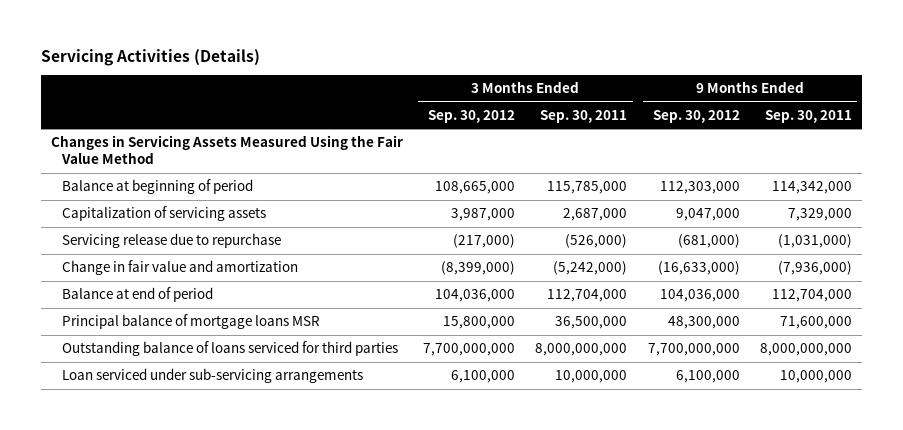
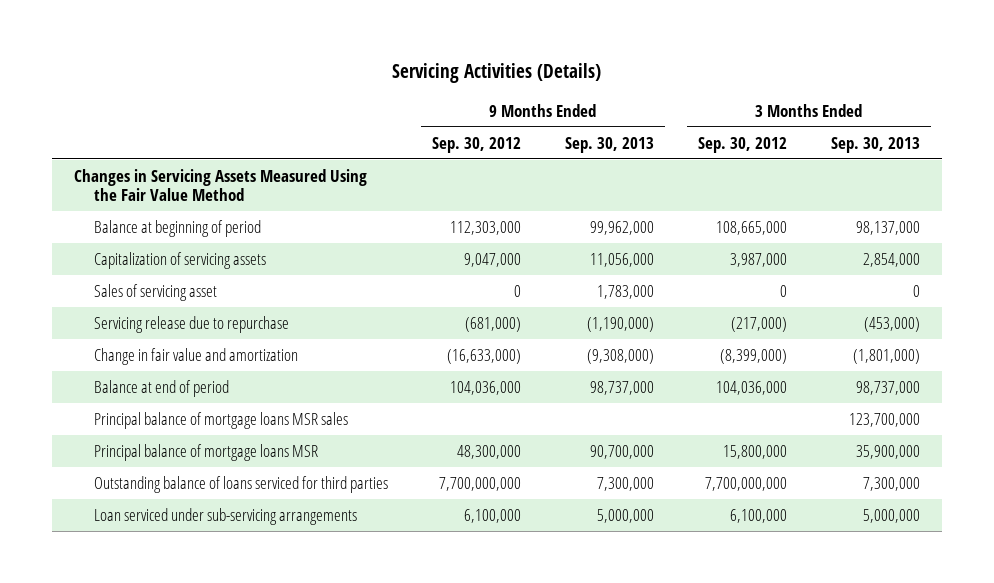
- | 3 Months Ended Sep. 30, 2012 | 3 Months Ended Sep. 30, 2011 | 9 Months Ended Sep. 30, 2012 | 9 Months Ended Sep. 30, 2011
+ | 9 Months Ended Sep. 30, 2012 | 9 Months Ended Sep. 30, 2013 | 3 Months Ended Sep. 30, 2012 | 3 Months Ended Sep. 30, 2013
+ Sales of servicing asset | 0 | 1,783,000 | 0 | 0
+ Principal balance of mortgage loans MSR sales | | | | 123,700,000

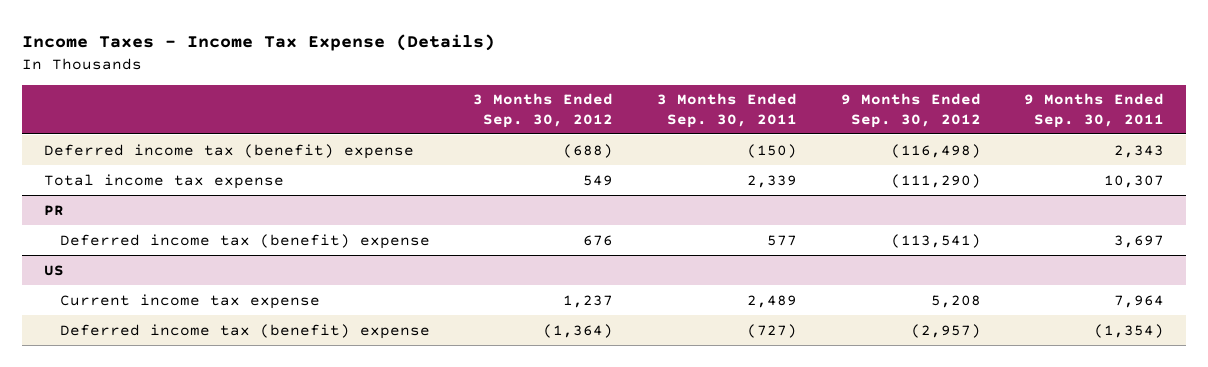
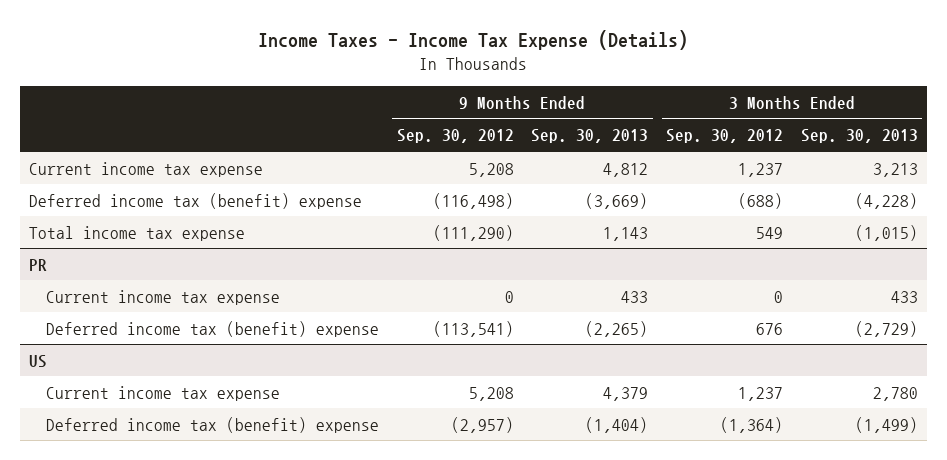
- | 3 Months Ended Sep. 30, 2012 | 3 Months Ended Sep. 30, 2011 | 9 Months Ended Sep. 30, 2012 | 9 Months Ended Sep. 30, 2011
+ | 9 Months Ended Sep. 30, 2012 | 9 Months Ended Sep. 30, 2013 | 3 Months Ended Sep. 30, 2012 | 3 Months Ended Sep. 30, 2013
+ Current income tax expense | 5,208 | 4,812 | 1,237 | 3,213
@ PR
+ Current income tax expense | 0 | 433 | 0 | 433

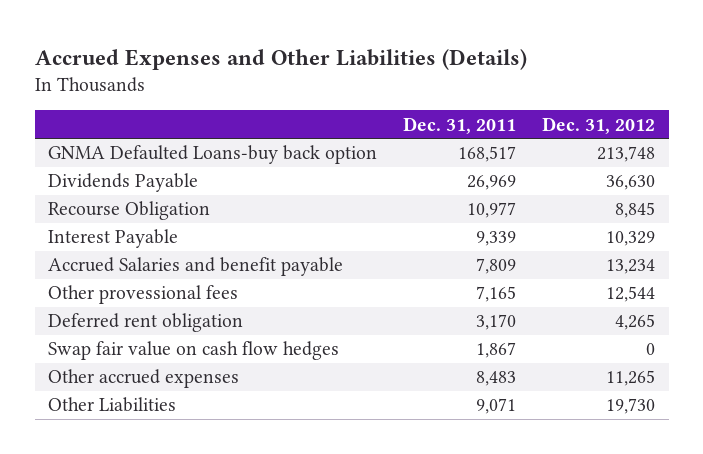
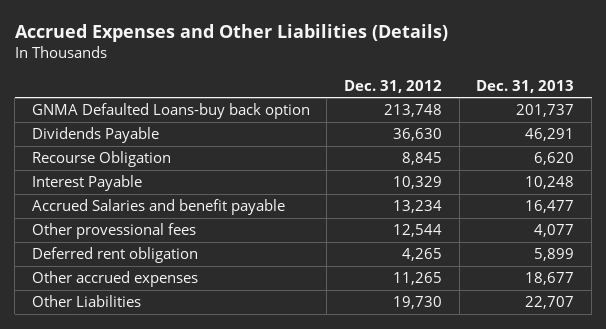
- | Dec. 31, 2011 | Dec. 31, 2012
+ | Dec. 31, 2012 | Dec. 31, 2013
- Swap fair value on cash flow hedges | 1,867 | 0

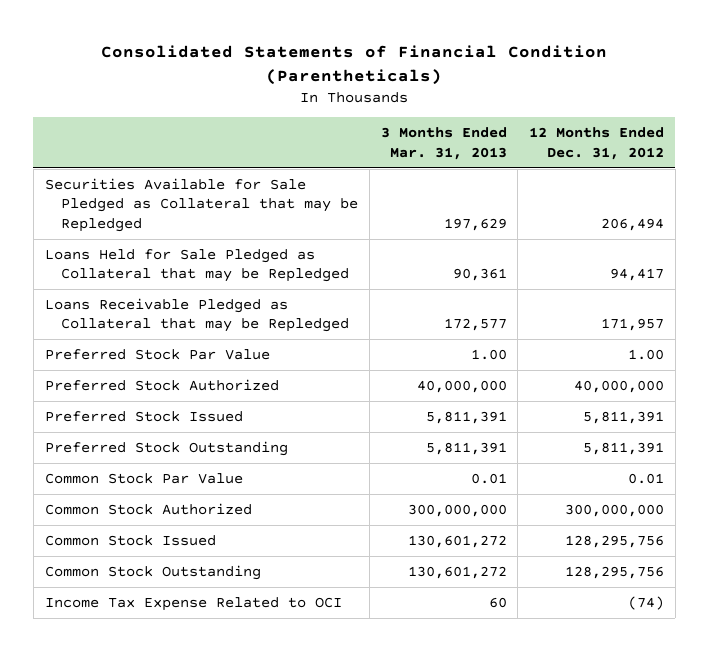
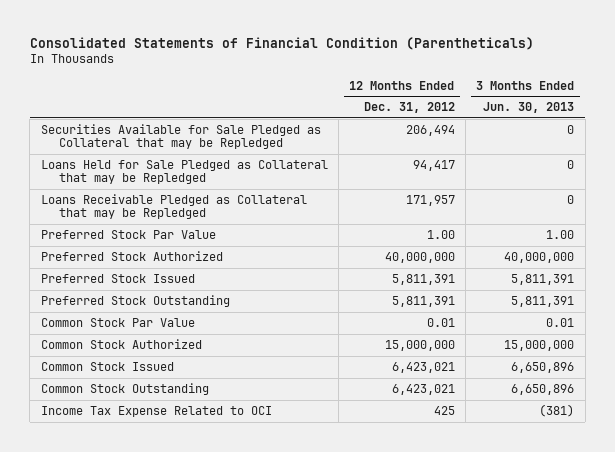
- | 3 Months Ended Mar. 31, 2013 | 12 Months Ended Dec. 31, 2012
+ | 12 Months Ended Dec. 31, 2012 | 3 Months Ended Jun. 30, 2013
- Common Stock Authorized | 300,000,000 | 300,000,000
- Common Stock Issued | 130,601,272 | 128,295,756
- Common Stock Outstanding | 130,601,272 | 128,295,756
- Income Tax Expense Related to OCI | 60 | (74)
+ Common Stock Authorized | 15,000,000 | 15,000,000
+ Common Stock Issued | 6,423,021 | 6,650,896
+ Common Stock Outstanding | 6,423,021 | 6,650,896
+ Income Tax Expense Related to OCI | 425 | (381)

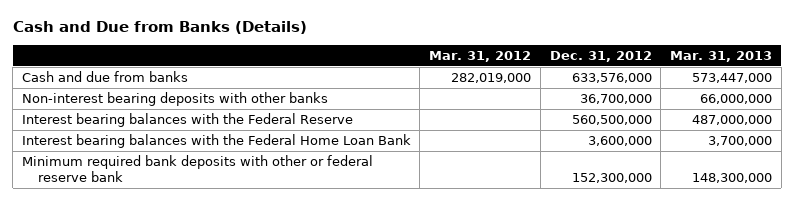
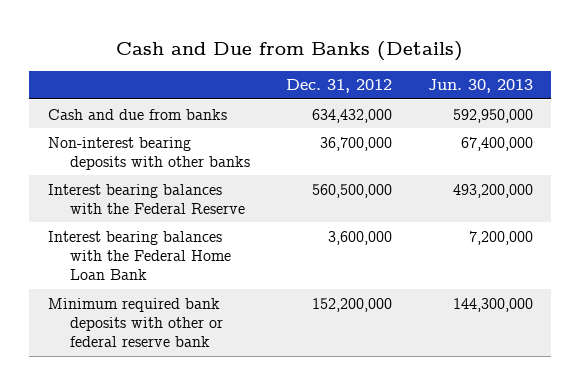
- | Mar. 31, 2012 | Dec. 31, 2012 | Mar. 31, 2013
+ | Dec. 31, 2012 | Jun. 30, 2013
- Cash and due from banks | 282,019,000 | 633,576,000 | 573,447,000
+ Cash and due from banks | 634,432,000 | 592,950,000
- Minimum required bank deposits with other or federal reserve bank | | 152,300,000 | 148,300,000
+ Minimum required bank deposits with other or federal reserve bank | 152,200,000 | 144,300,000

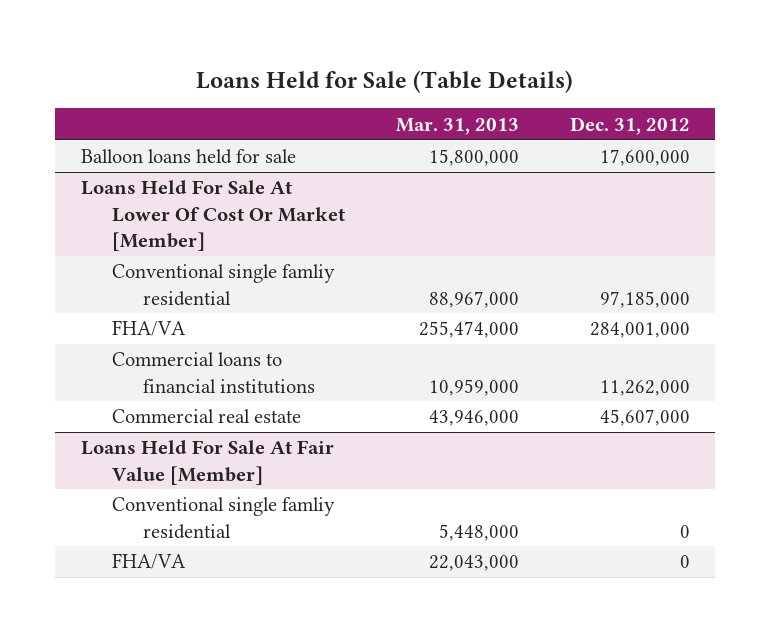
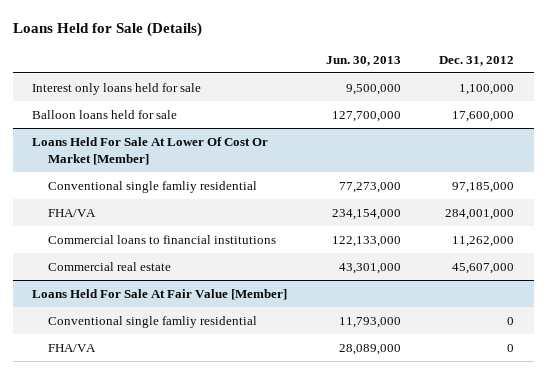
- Loans Held for Sale (Table Details)
+ Loans Held for Sale (Details)
- | Mar. 31, 2013 | Dec. 31, 2012
+ | Jun. 30, 2013 | Dec. 31, 2012
+ Interest only loans held for sale | 9,500,000 | 1,100,000

